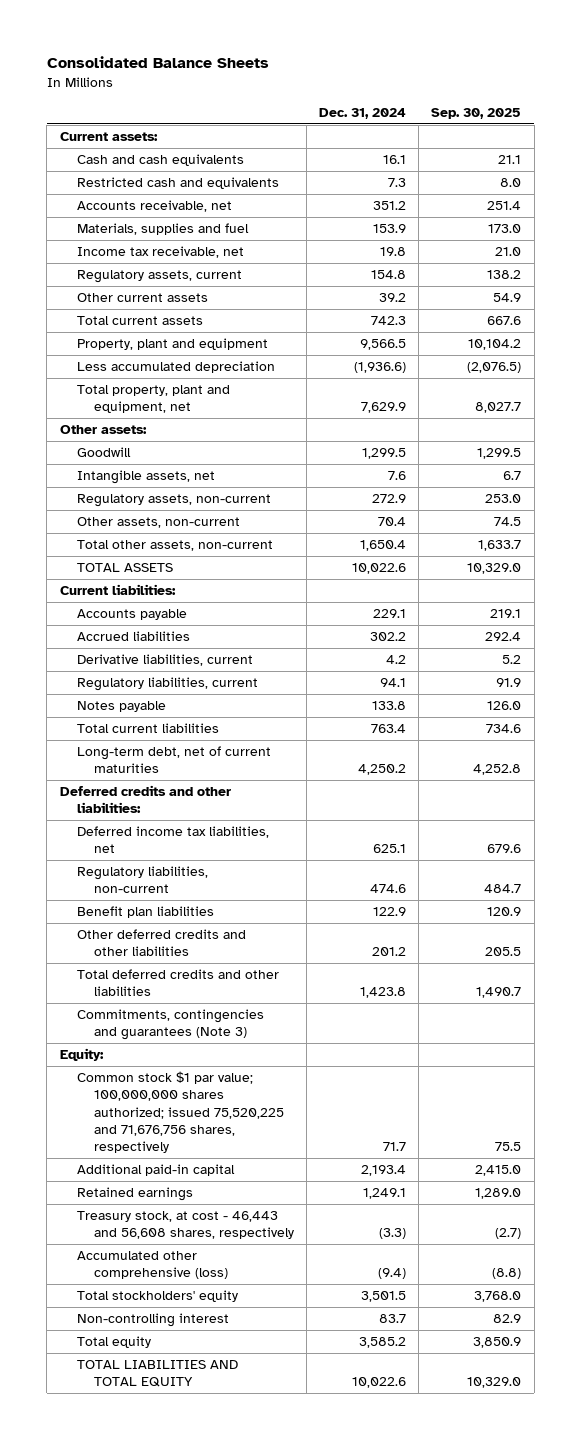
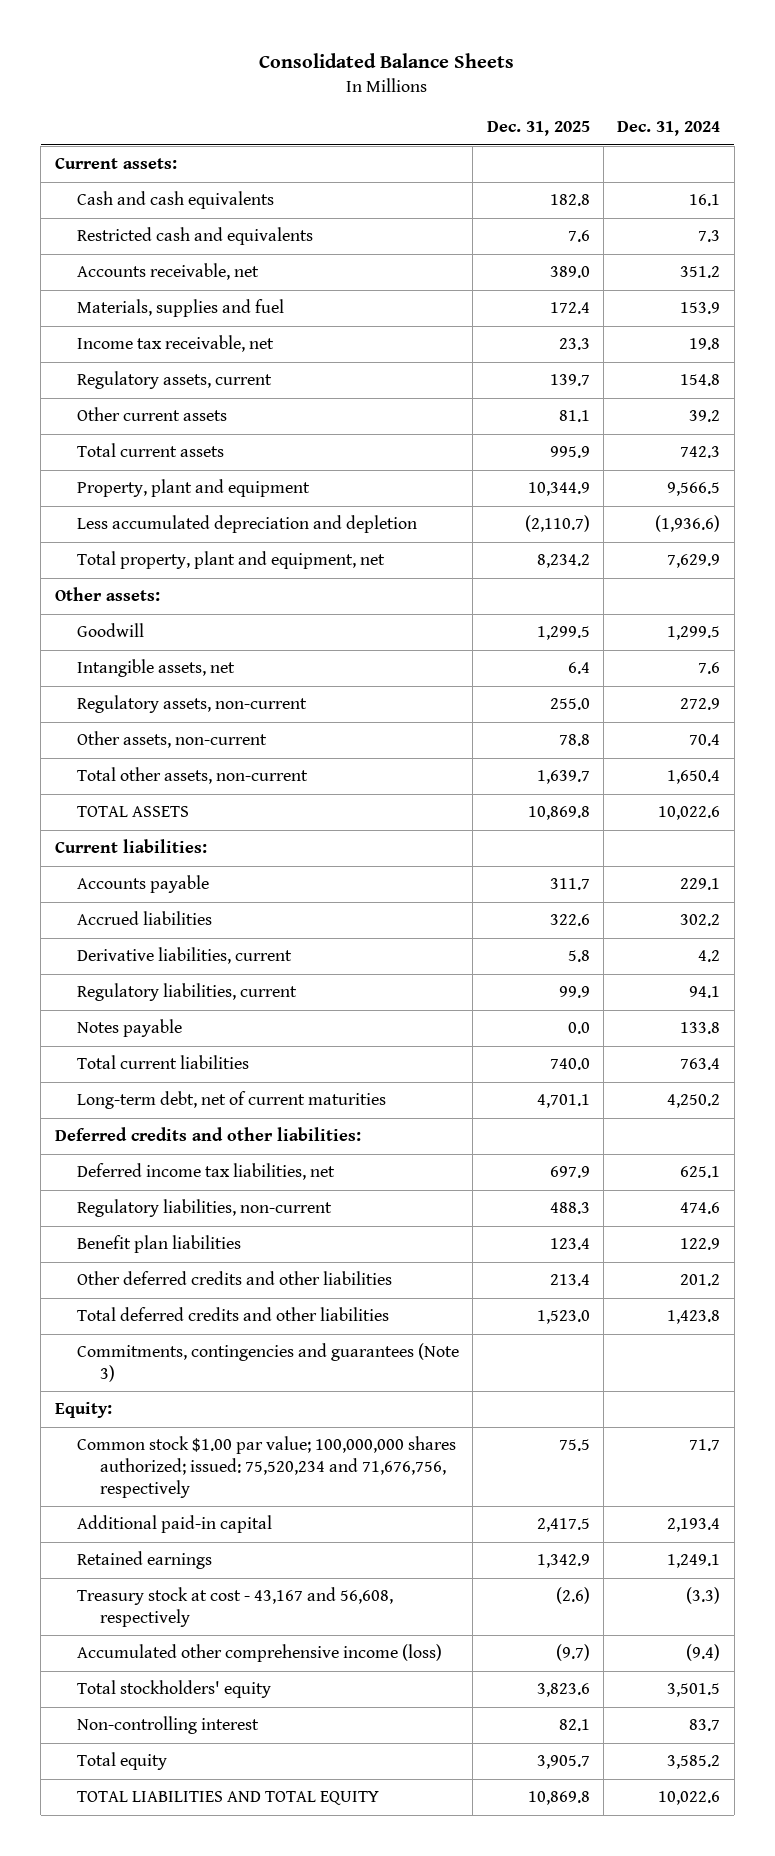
- | Dec. 31, 2024 | Sep. 30, 2025
+ | Dec. 31, 2025 | Dec. 31, 2024
- Less accumulated depreciation | (1,936.6) | (2,076.5)
+ Less accumulated depreciation and depletion | (2,110.7) | (1,936.6)
- Common stock $1 par value; 100,000,000 shares authorized; issued 75,520,225 and 71,676,756 shares, respectively | 71.7 | 75.5
+ Common stock $1.00 par value; 100,000,000 shares authorized; issued: 75,520,234 and 71,676,756, respectively | 75.5 | 71.7
- Treasury stock, at cost - 46,443 and 56,608 shares, respectively | (3.3) | (2.7)
- Accumulated other comprehensive (loss) | (9.4) | (8.8)
+ Treasury stock at cost - 43,167 and 56,608, respectively | (2.6) | (3.3)
+ Accumulated other comprehensive income (loss) | (9.7) | (9.4)

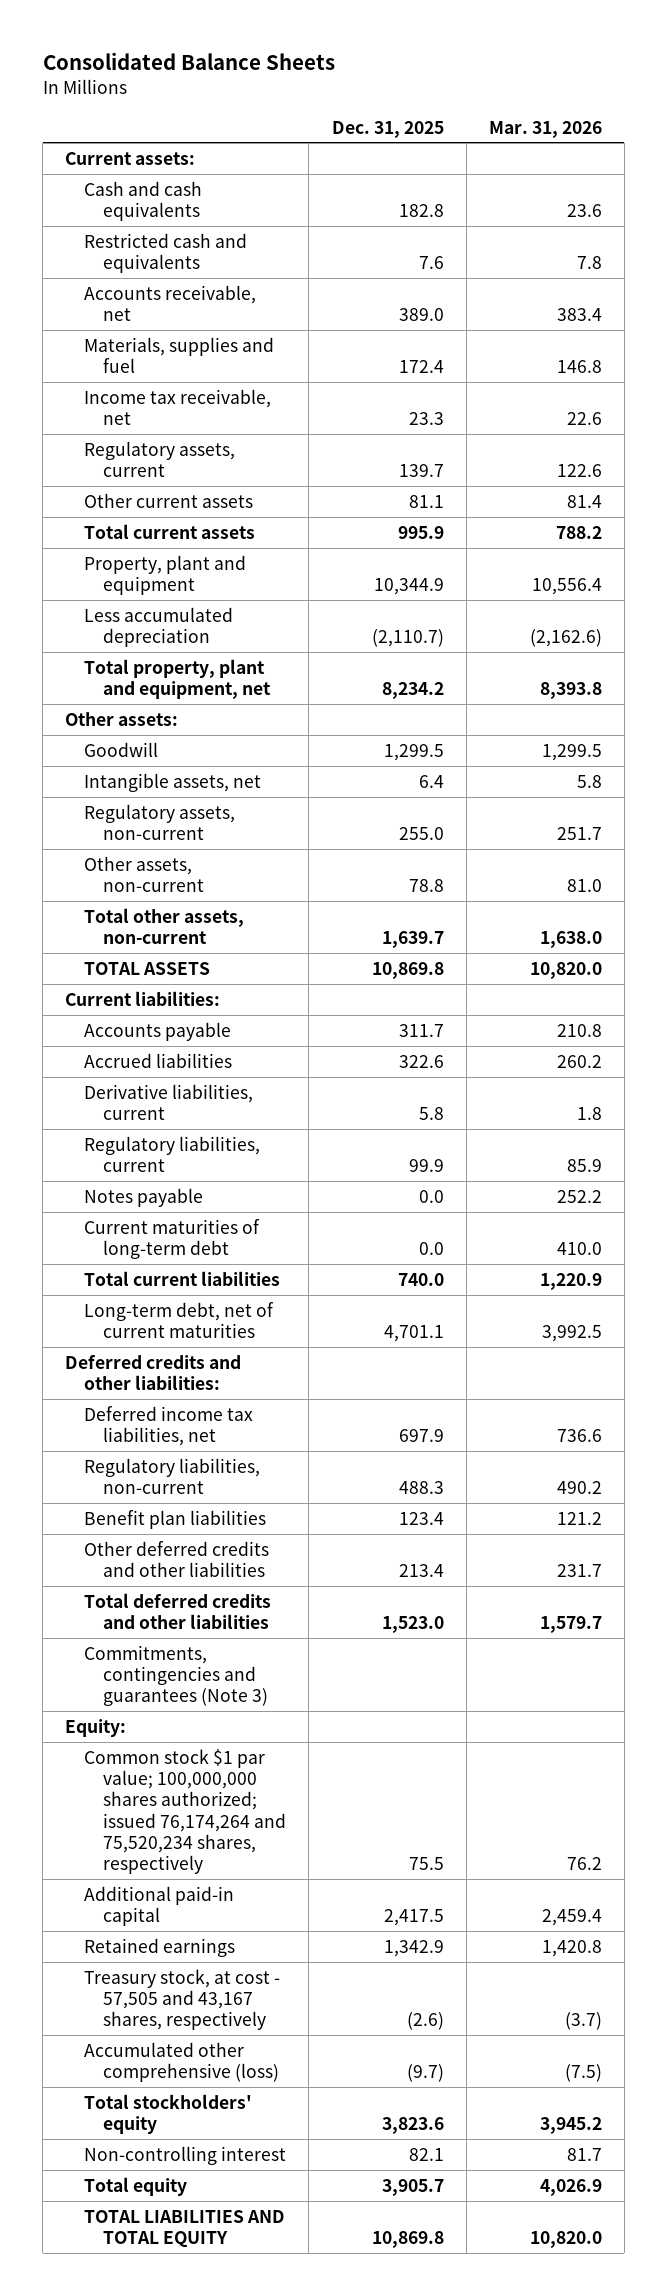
- | Dec. 31, 2025 | Dec. 31, 2024
+ | Dec. 31, 2025 | Mar. 31, 2026
- Less accumulated depreciation and depletion | (2,110.7) | (1,936.6)
+ Less accumulated depreciation | (2,110.7) | (2,162.6)
+ Current maturities of long-term debt | 0.0 | 410.0
- Common stock $1.00 par value; 100,000,000 shares authorized; issued: 75,520,234 and 71,676,756, respectively | 75.5 | 71.7
+ Common stock $1 par value; 100,000,000 shares authorized; issued 76,174,264 and 75,520,234 shares, respectively | 75.5 | 76.2
- Treasury stock at cost - 43,167 and 56,608, respectively | (2.6) | (3.3)
- Accumulated other comprehensive income (loss) | (9.7) | (9.4)
+ Treasury stock, at cost - 57,505 and 43,167 shares, respectively | (2.6) | (3.7)
+ Accumulated other comprehensive (loss) | (9.7) | (7.5)

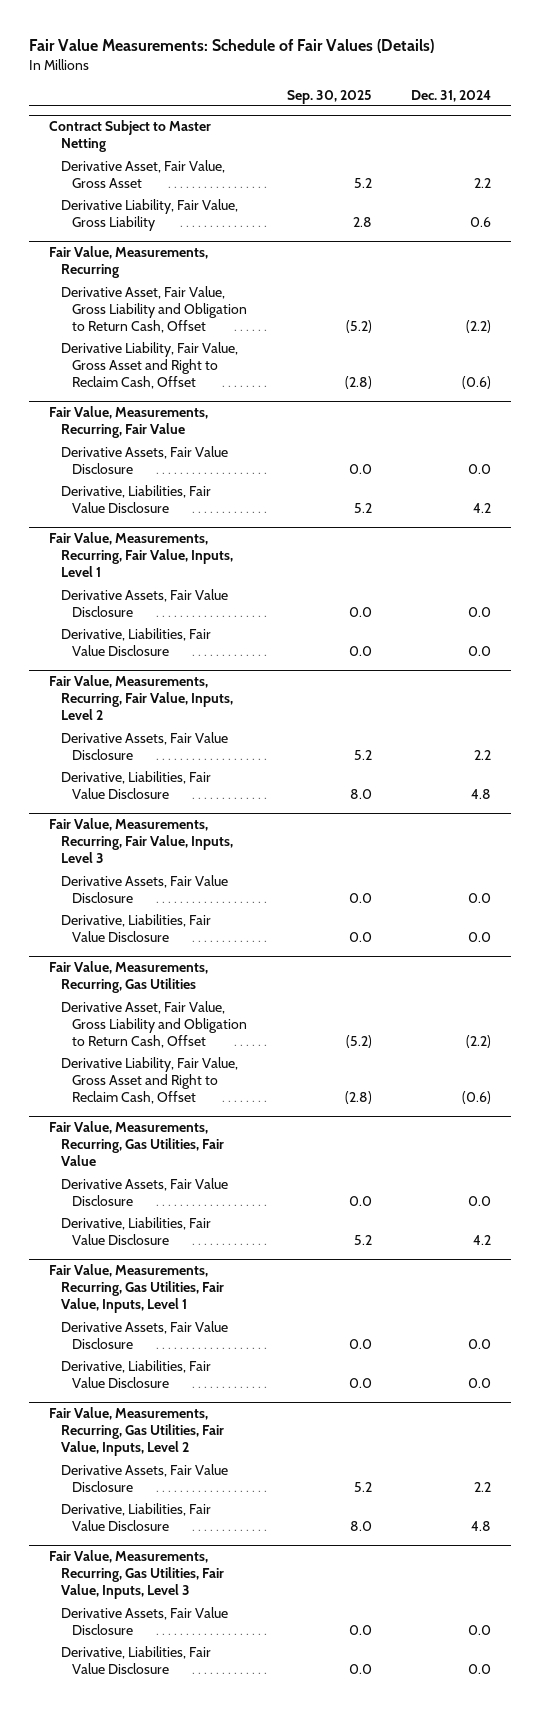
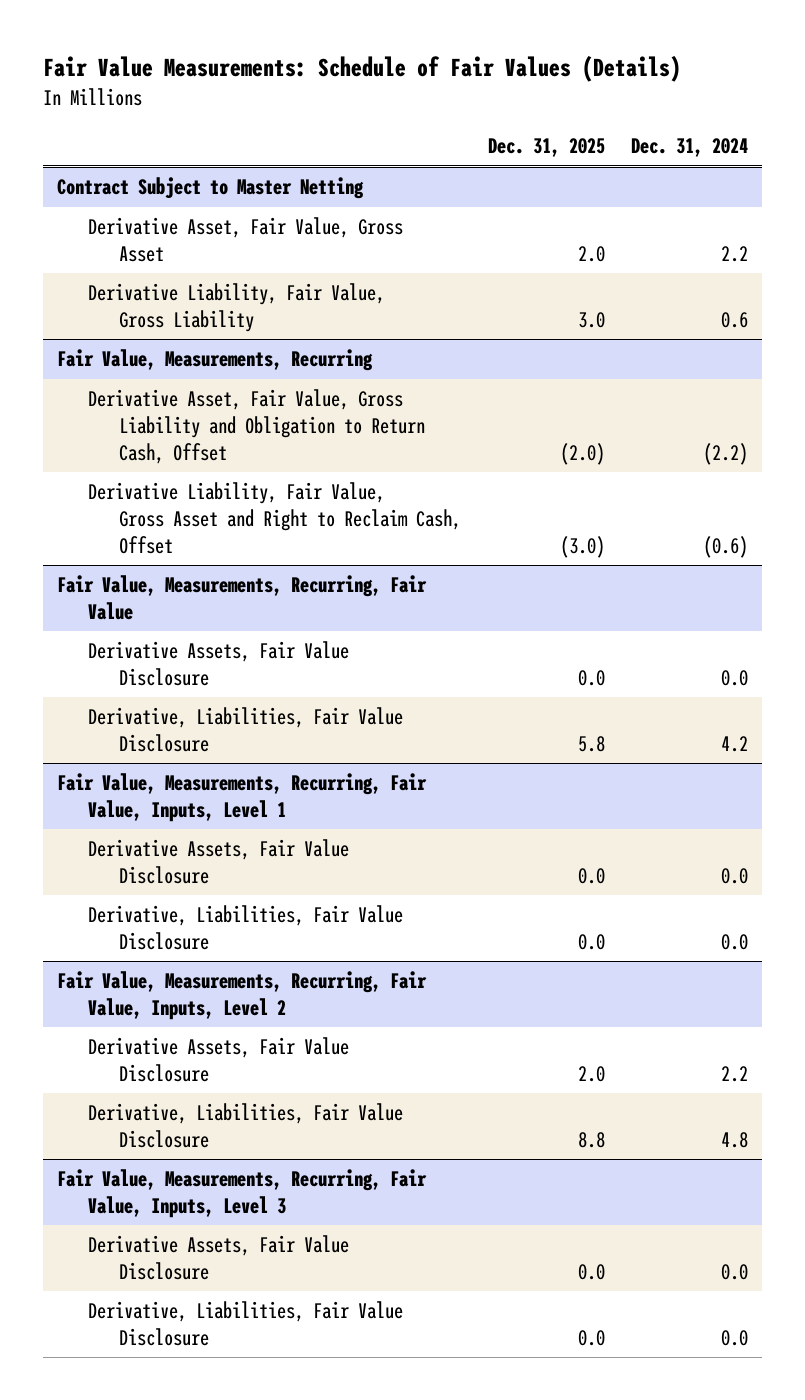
- | Sep. 30, 2025 | Dec. 31, 2024
+ | Dec. 31, 2025 | Dec. 31, 2024
- Fair Value, Measurements, Recurring, Gas Utilities
- Derivative Asset, Fair Value, Gross Liability and Obligation to Return Cash, Offset | (5.2) | (2.2)
- Derivative Liability, Fair Value, Gross Asset and Right to Reclaim Cash, Offset | (2.8) | (0.6)
- Fair Value, Measurements, Recurring, Gas Utilities, Fair Value
- Derivative Assets, Fair Value Disclosure | 0.0 | 0.0
- Derivative, Liabilities, Fair Value Disclosure | 5.2 | 4.2
- Fair Value, Measurements, Recurring, Gas Utilities, Fair Value, Inputs, Level 1
- Derivative Assets, Fair Value Disclosure | 0.0 | 0.0
- Derivative, Liabilities, Fair Value Disclosure | 0.0 | 0.0
- Fair Value, Measurements, Recurring, Gas Utilities, Fair Value, Inputs, Level 2
- Derivative Assets, Fair Value Disclosure | 5.2 | 2.2
- Derivative, Liabilities, Fair Value Disclosure | 8.0 | 4.8
- Fair Value, Measurements, Recurring, Gas Utilities, Fair Value, Inputs, Level 3
- Derivative Assets, Fair Value Disclosure | 0.0 | 0.0
- Derivative, Liabilities, Fair Value Disclosure | 0.0 | 0.0

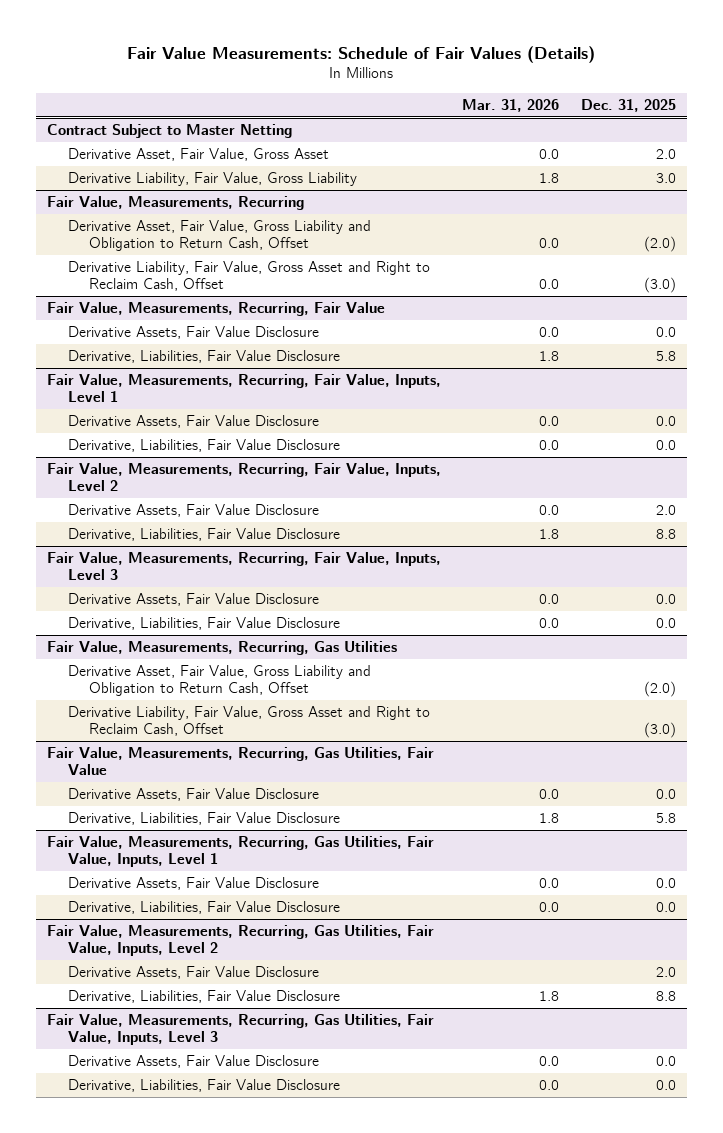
- | Dec. 31, 2025 | Dec. 31, 2024
+ | Mar. 31, 2026 | Dec. 31, 2025
+ Fair Value, Measurements, Recurring, Gas Utilities
+ Derivative Asset, Fair Value, Gross Liability and Obligation to Return Cash, Offset | | (2.0)
+ Derivative Liability, Fair Value, Gross Asset and Right to Reclaim Cash, Offset | | (3.0)
+ Fair Value, Measurements, Recurring, Gas Utilities, Fair Value
+ Derivative Assets, Fair Value Disclosure | 0.0 | 0.0
+ Derivative, Liabilities, Fair Value Disclosure | 1.8 | 5.8
+ Fair Value, Measurements, Recurring, Gas Utilities, Fair Value, Inputs, Level 1
+ Derivative Assets, Fair Value Disclosure | 0.0 | 0.0
+ Derivative, Liabilities, Fair Value Disclosure | 0.0 | 0.0
+ Fair Value, Measurements, Recurring, Gas Utilities, Fair Value, Inputs, Level 2
+ Derivative Assets, Fair Value Disclosure | | 2.0
+ Derivative, Liabilities, Fair Value Disclosure | 1.8 | 8.8
+ Fair Value, Measurements, Recurring, Gas Utilities, Fair Value, Inputs, Level 3
+ Derivative Assets, Fair Value Disclosure | 0.0 | 0.0
+ Derivative, Liabilities, Fair Value Disclosure | 0.0 | 0.0

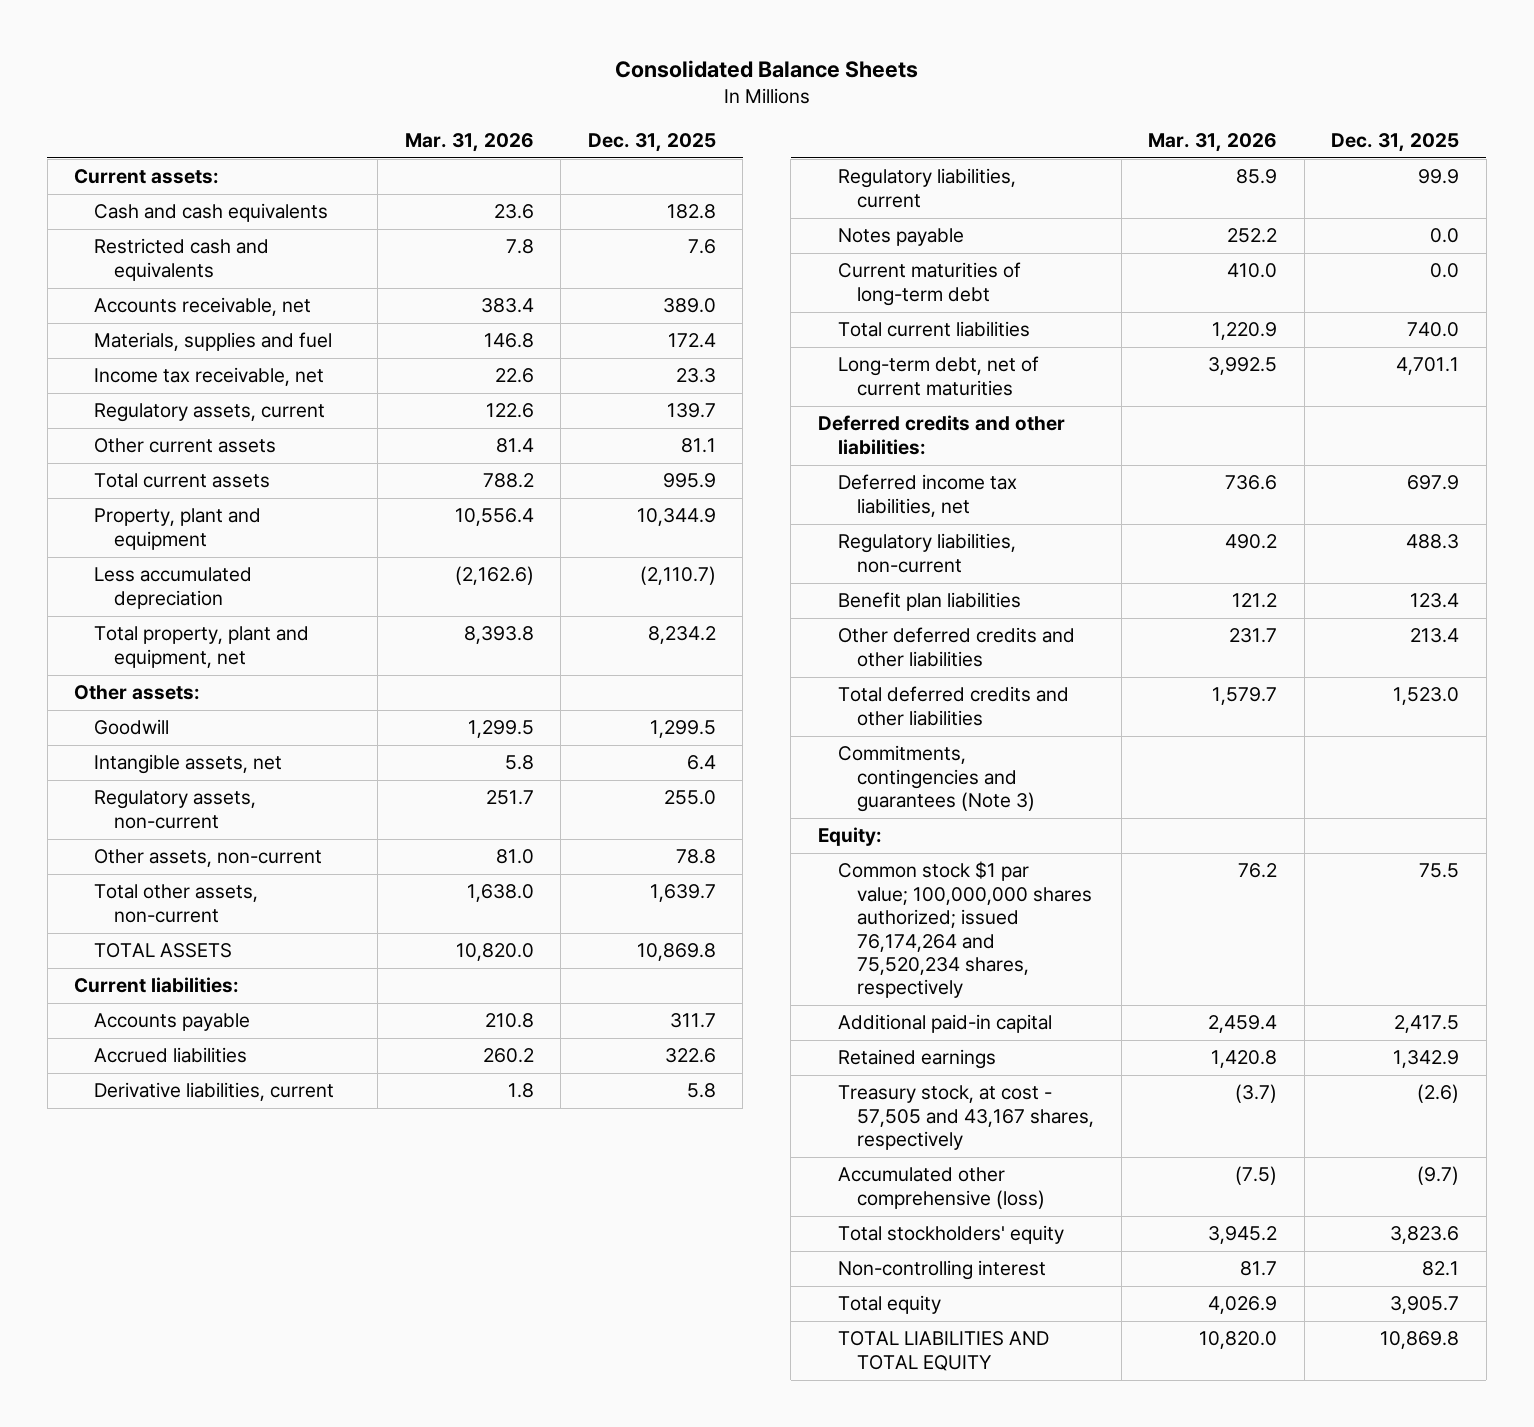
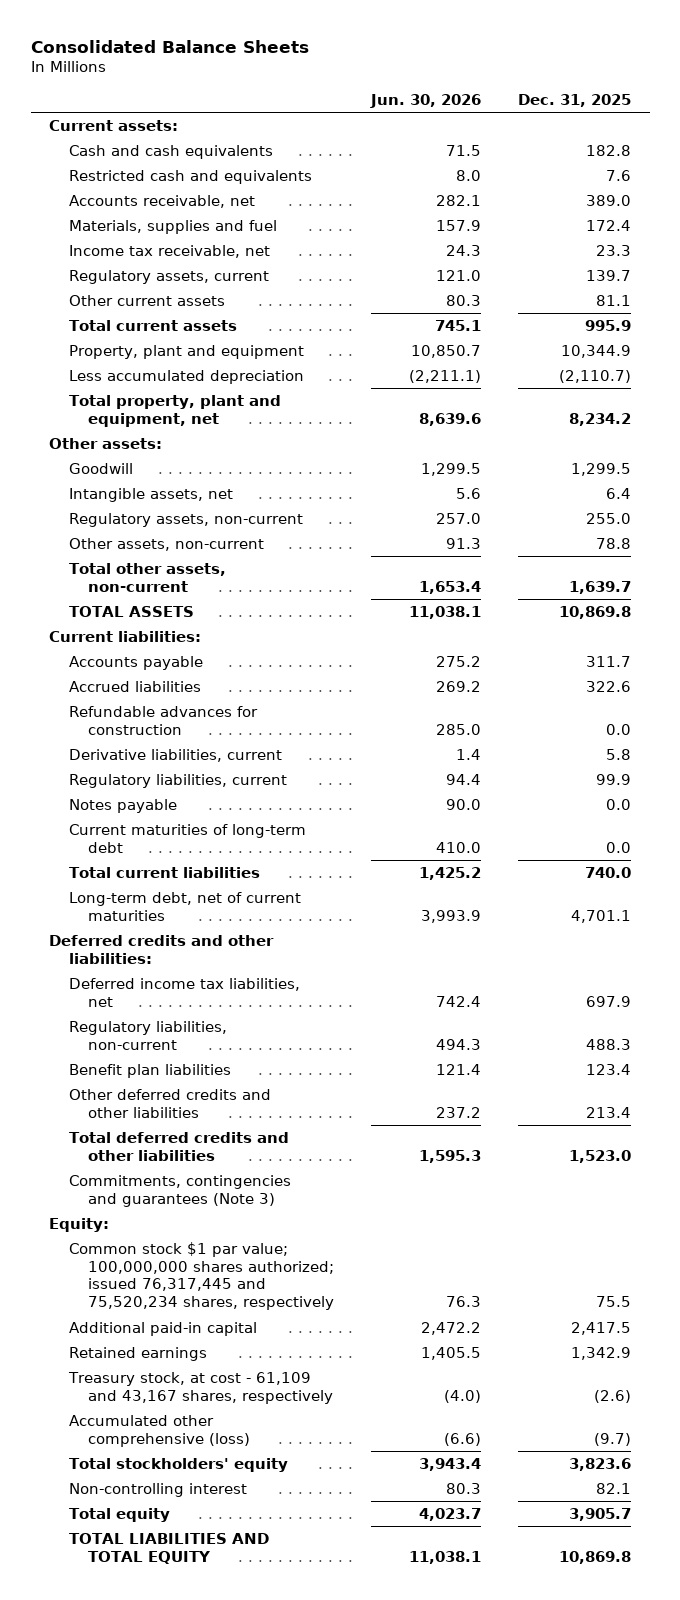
- | Mar. 31, 2026 | Dec. 31, 2025
+ | Jun. 30, 2026 | Dec. 31, 2025
+ Refundable advances for construction | 285.0 | 0.0
- Common stock $1 par value; 100,000,000 shares authorized; issued 76,174,264 and 75,520,234 shares, respectively | 76.2 | 75.5
+ Common stock $1 par value; 100,000,000 shares authorized; issued 76,317,445 and 75,520,234 shares, respectively | 76.3 | 75.5
- Treasury stock, at cost - 57,505 and 43,167 shares, respectively | (3.7) | (2.6)
+ Treasury stock, at cost - 61,109 and 43,167 shares, respectively | (4.0) | (2.6)

